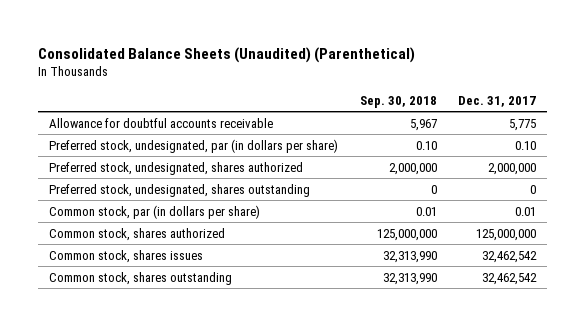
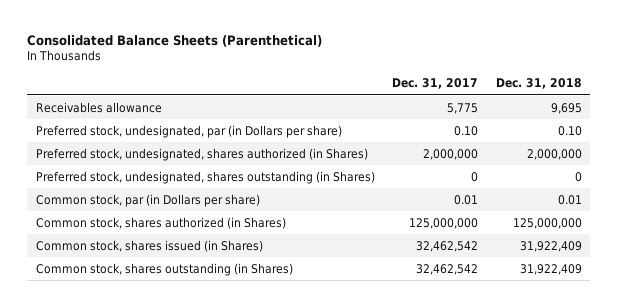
- Consolidated Balance Sheets (Unaudited) (Parenthetical)
+ Consolidated Balance Sheets (Parenthetical)
- | Sep. 30, 2018 | Dec. 31, 2017
+ | Dec. 31, 2017 | Dec. 31, 2018
- Allowance for doubtful accounts receivable | 5,967 | 5,775
- Preferred stock, undesignated, par (in dollars per share) | 0.10 | 0.10
- Preferred stock, undesignated, shares authorized | 2,000,000 | 2,000,000
- Preferred stock, undesignated, shares outstanding | 0 | 0
- Common stock, par (in dollars per share) | 0.01 | 0.01
- Common stock, shares authorized | 125,000,000 | 125,000,000
- Common stock, shares issues | 32,313,990 | 32,462,542
- Common stock, shares outstanding | 32,313,990 | 32,462,542
+ Receivables allowance | 5,775 | 9,695
+ Preferred stock, undesignated, par (in Dollars per share) | 0.10 | 0.10
+ Preferred stock, undesignated, shares authorized (in Shares) | 2,000,000 | 2,000,000
+ Preferred stock, undesignated, shares outstanding (in Shares) | 0 | 0
+ Common stock, par (in Dollars per share) | 0.01 | 0.01
+ Common stock, shares authorized (in Shares) | 125,000,000 | 125,000,000
+ Common stock, shares issued (in Shares) | 32,462,542 | 31,922,409
+ Common stock, shares outstanding (in Shares) | 32,462,542 | 31,922,409

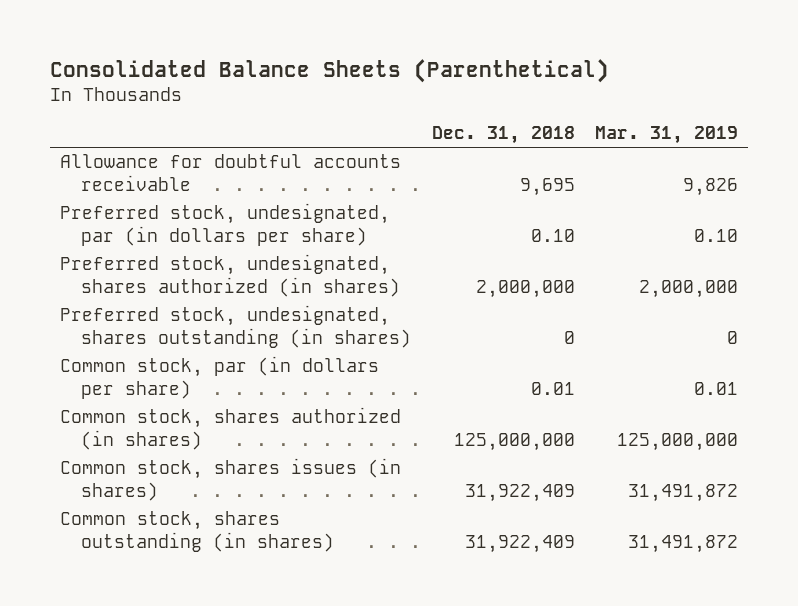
- | Dec. 31, 2017 | Dec. 31, 2018
+ | Dec. 31, 2018 | Mar. 31, 2019
- Receivables allowance | 5,775 | 9,695
- Preferred stock, undesignated, par (in Dollars per share) | 0.10 | 0.10
- Preferred stock, undesignated, shares authorized (in Shares) | 2,000,000 | 2,000,000
- Preferred stock, undesignated, shares outstanding (in Shares) | 0 | 0
- Common stock, par (in Dollars per share) | 0.01 | 0.01
- Common stock, shares authorized (in Shares) | 125,000,000 | 125,000,000
- Common stock, shares issued (in Shares) | 32,462,542 | 31,922,409
- Common stock, shares outstanding (in Shares) | 32,462,542 | 31,922,409
+ Allowance for doubtful accounts receivable | 9,695 | 9,826
+ Preferred stock, undesignated, par (in dollars per share) | 0.10 | 0.10
+ Preferred stock, undesignated, shares authorized (in shares) | 2,000,000 | 2,000,000
+ Preferred stock, undesignated, shares outstanding (in shares) | 0 | 0
+ Common stock, par (in dollars per share) | 0.01 | 0.01
+ Common stock, shares authorized (in shares) | 125,000,000 | 125,000,000
+ Common stock, shares issues (in shares) | 31,922,409 | 31,491,872
+ Common stock, shares outstanding (in shares) | 31,922,409 | 31,491,872

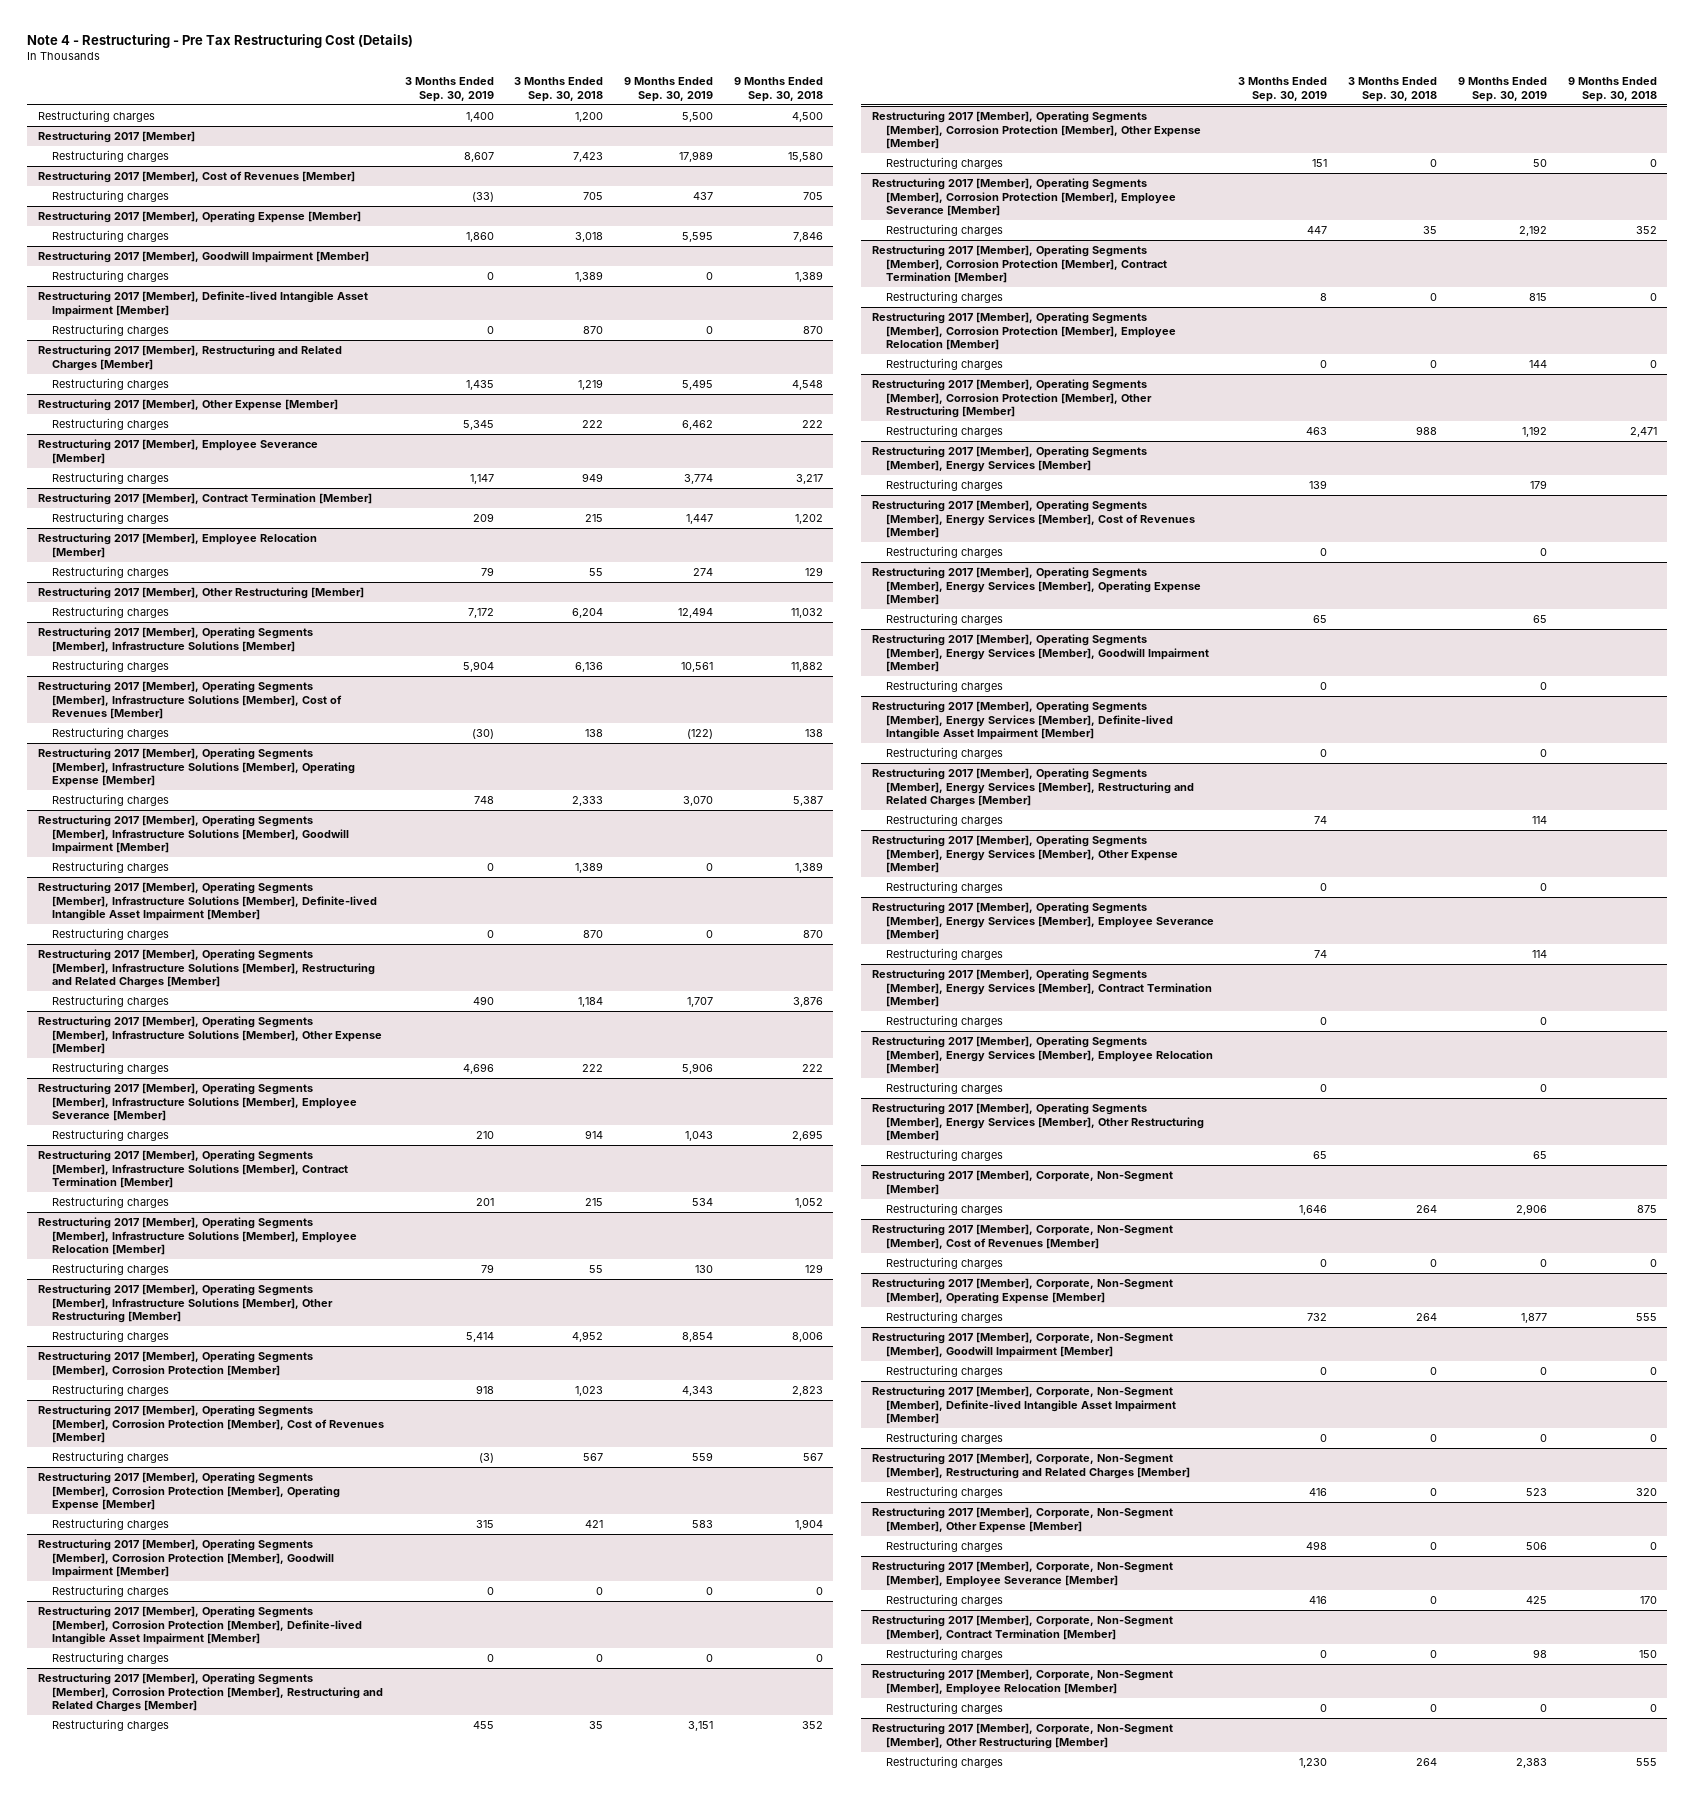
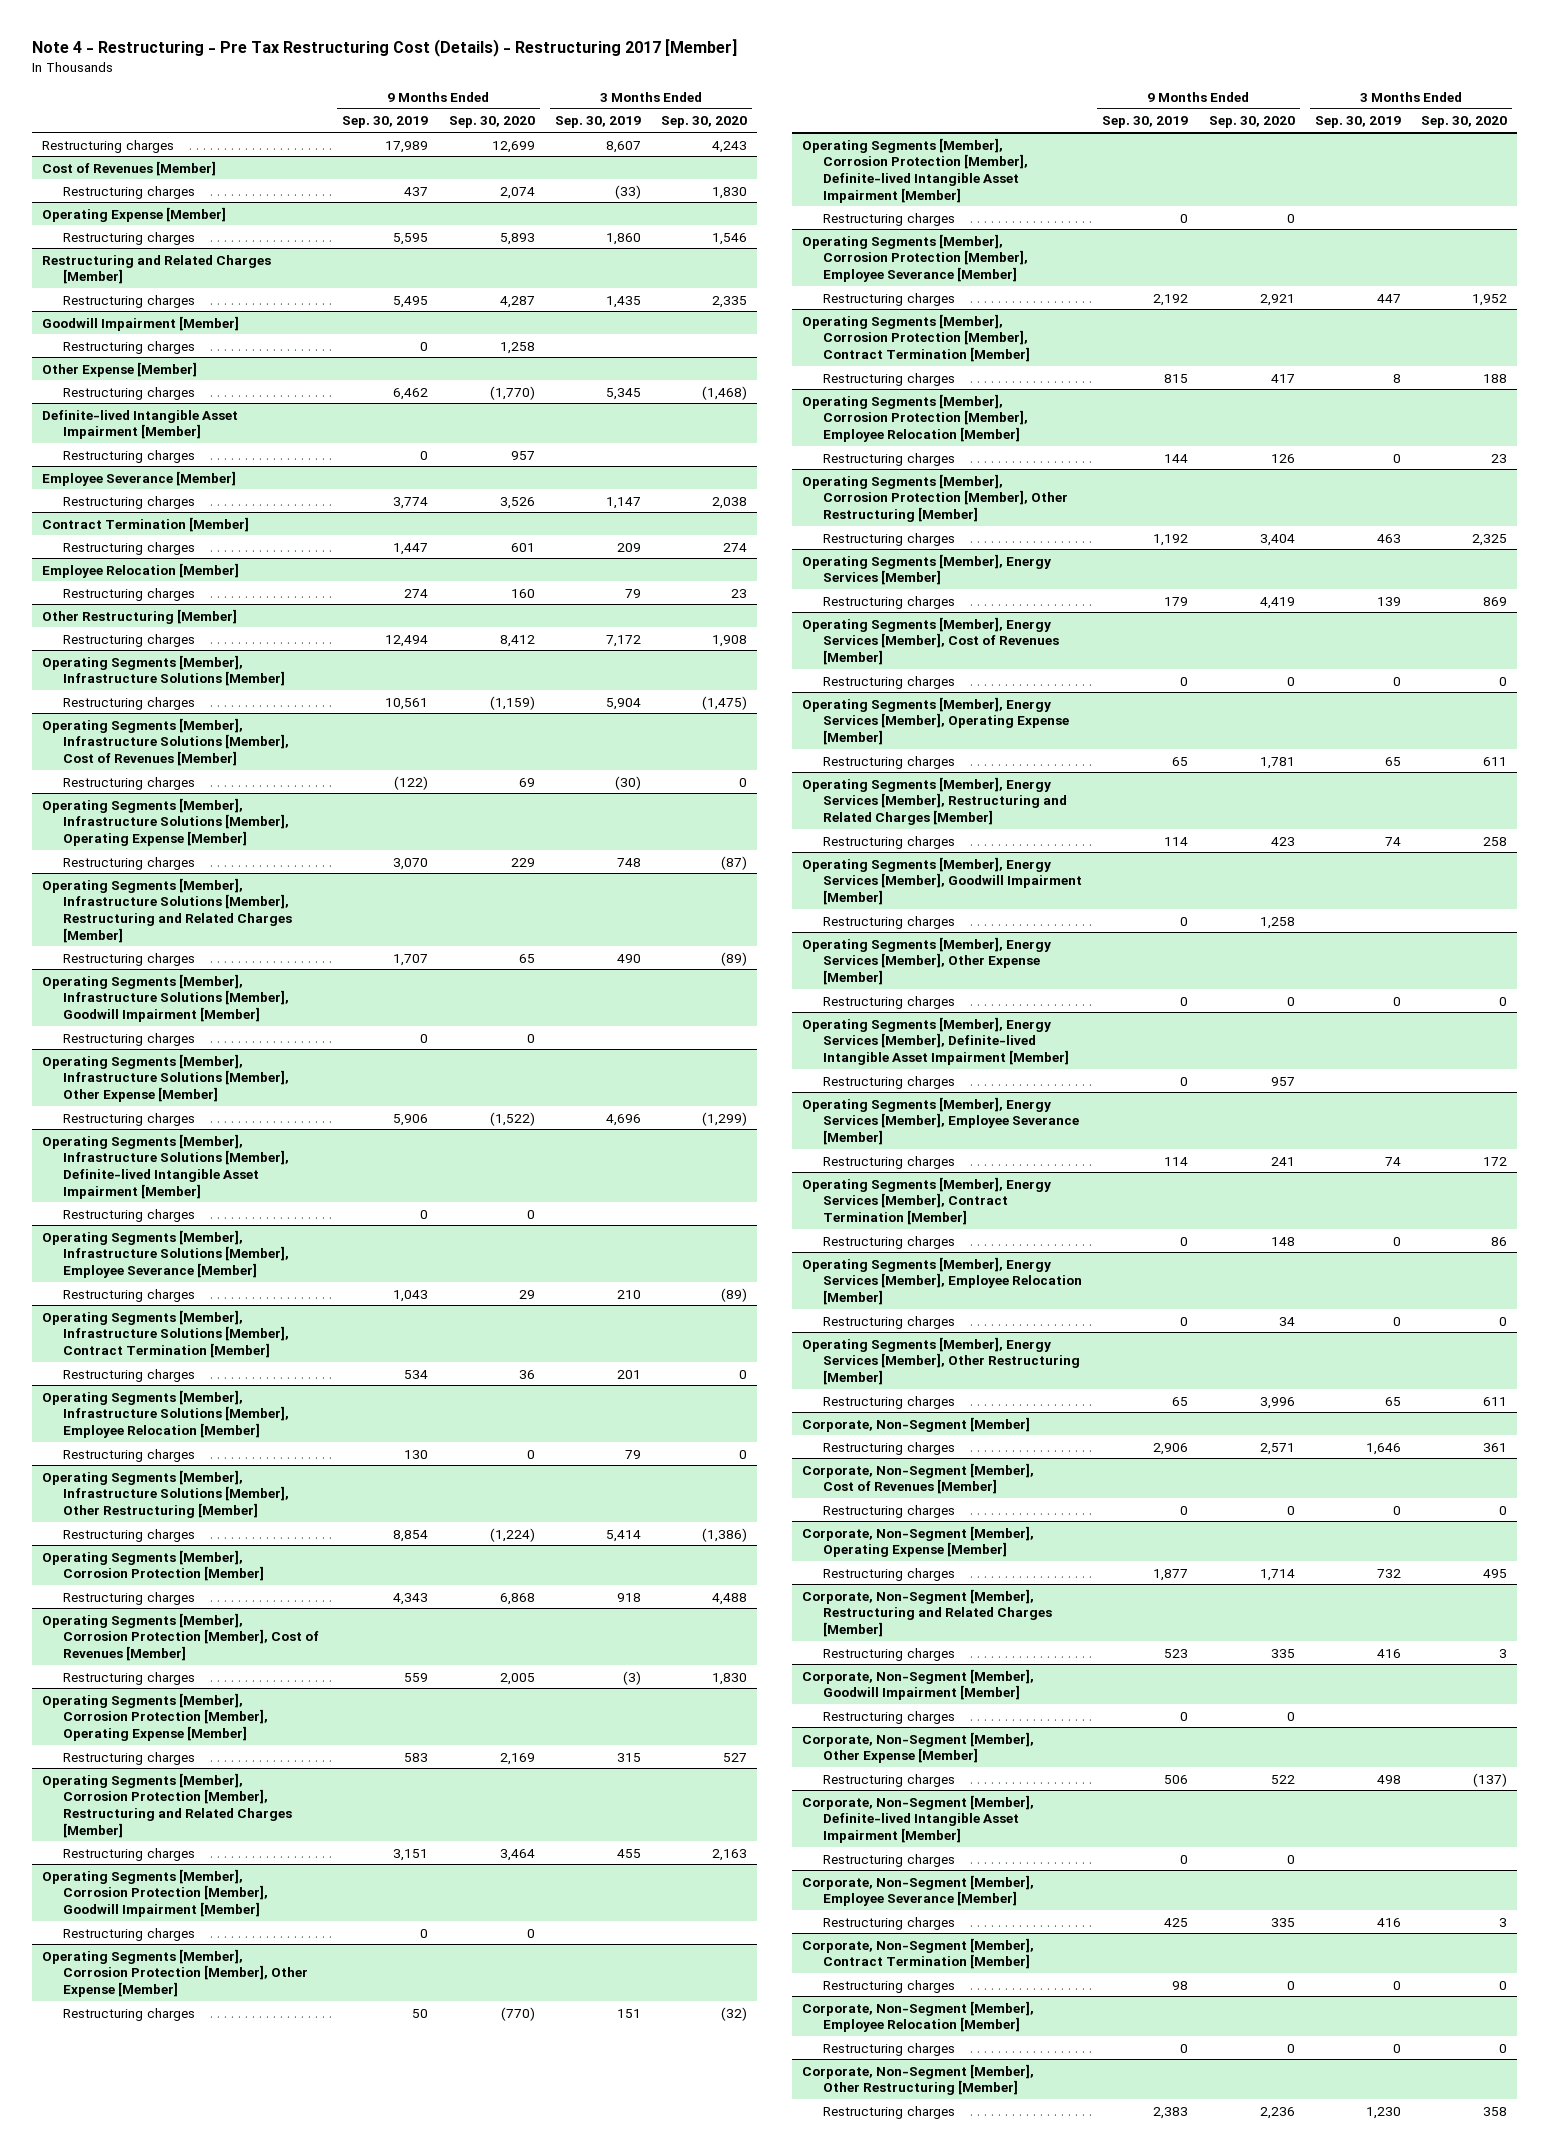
- Note 4 - Restructuring - Pre Tax Restructuring Cost (Details)
+ Note 4 - Restructuring - Pre Tax Restructuring Cost (Details) - Restructuring 2017 [Member]
- | 3 Months Ended Sep. 30, 2019 | 3 Months Ended Sep. 30, 2018 | 9 Months Ended Sep. 30, 2019 | 9 Months Ended Sep. 30, 2018
+ | 9 Months Ended Sep. 30, 2019 | 9 Months Ended Sep. 30, 2020 | 3 Months Ended Sep. 30, 2019 | 3 Months Ended Sep. 30, 2020
- Restructuring charges | 1,400 | 1,200 | 5,500 | 4,500
- Restructuring 2017 [Member]
- Restructuring 2017 [Member], Cost of Revenues [Member]
+ Cost of Revenues [Member]
- Restructuring 2017 [Member], Operating Expense [Member]
+ Operating Expense [Member]
- Restructuring 2017 [Member], Goodwill Impairment [Member]
- Restructuring charges | 0 | 1,389 | 0 | 1,389
- Restructuring 2017 [Member], Definite-lived Intangible Asset Impairment [Member]
- Restructuring charges | 0 | 870 | 0 | 870
- Restructuring 2017 [Member], Restructuring and Related Charges [Member]
+ Restructuring and Related Charges [Member]
- Restructuring 2017 [Member], Other Expense [Member]
+ Goodwill Impairment [Member]
+ Restructuring charges | 0 | 1,258 | |
+ Other Expense [Member]
- Restructuring 2017 [Member], Employee Severance [Member]
+ Definite-lived Intangible Asset Impairment [Member]
+ Restructuring charges | 0 | 957 | |
+ Employee Severance [Member]
- Restructuring 2017 [Member], Contract Termination [Member]
+ Contract Termination [Member]
- Restructuring 2017 [Member], Employee Relocation [Member]
+ Employee Relocation [Member]
- Restructuring 2017 [Member], Other Restructuring [Member]
+ Other Restructuring [Member]
- Restructuring 2017 [Member], Operating Segments [Member], Infrastructure Solutions [Member]
+ Operating Segments [Member], Infrastructure Solutions [Member]
- Restructuring 2017 [Member], Operating Segments [Member], Infrastructure Solutions [Member], Cost of Revenues [Member]
+ Operating Segments [Member], Infrastructure Solutions [Member], Cost of Revenues [Member]
- Restructuring 2017 [Member], Operating Segments [Member], Infrastructure Solutions [Member], Operating Expense [Member]
+ Operating Segments [Member], Infrastructure Solutions [Member], Operating Expense [Member]
- Restructuring 2017 [Member], Operating Segments [Member], Infrastructure Solutions [Member], Goodwill Impairment [Member]
- Restructuring charges | 0 | 1,389 | 0 | 1,389
- Restructuring 2017 [Member], Operating Segments [Member], Infrastructure Solutions [Member], Definite-lived Intangible Asset Impairment [Member]
- Restructuring charges | 0 | 870 | 0 | 870
- Restructuring 2017 [Member], Operating Segments [Member], Infrastructure Solutions [Member], Restructuring and Related Charges [Member]
+ Operating Segments [Member], Infrastructure Solutions [Member], Restructuring and Related Charges [Member]
- Restructuring 2017 [Member], Operating Segments [Member], Infrastructure Solutions [Member], Other Expense [Member]
+ Operating Segments [Member], Infrastructure Solutions [Member], Goodwill Impairment [Member]
+ Restructuring charges | 0 | 0 | |
+ Operating Segments [Member], Infrastructure Solutions [Member], Other Expense [Member]
- Restructuring 2017 [Member], Operating Segments [Member], Infrastructure Solutions [Member], Employee Severance [Member]
+ Operating Segments [Member], Infrastructure Solutions [Member], Definite-lived Intangible Asset Impairment [Member]
+ Restructuring charges | 0 | 0 | |
+ Operating Segments [Member], Infrastructure Solutions [Member], Employee Severance [Member]
- Restructuring 2017 [Member], Operating Segments [Member], Infrastructure Solutions [Member], Contract Termination [Member]
+ Operating Segments [Member], Infrastructure Solutions [Member], Contract Termination [Member]
- Restructuring 2017 [Member], Operating Segments [Member], Infrastructure Solutions [Member], Employee Relocation [Member]
+ Operating Segments [Member], Infrastructure Solutions [Member], Employee Relocation [Member]
- Restructuring 2017 [Member], Operating Segments [Member], Infrastructure Solutions [Member], Other Restructuring [Member]
+ Operating Segments [Member], Infrastructure Solutions [Member], Other Restructuring [Member]
- Restructuring 2017 [Member], Operating Segments [Member], Corrosion Protection [Member]
+ Operating Segments [Member], Corrosion Protection [Member]
- Restructuring 2017 [Member], Operating Segments [Member], Corrosion Protection [Member], Cost of Revenues [Member]
+ Operating Segments [Member], Corrosion Protection [Member], Cost of Revenues [Member]
- Restructuring 2017 [Member], Operating Segments [Member], Corrosion Protection [Member], Operating Expense [Member]
+ Operating Segments [Member], Corrosion Protection [Member], Operating Expense [Member]
- Restructuring 2017 [Member], Operating Segments [Member], Corrosion Protection [Member], Goodwill Impairment [Member]
- Restructuring charges | 0 | 0 | 0 | 0
- Restructuring 2017 [Member], Operating Segments [Member], Corrosion Protection [Member], Definite-lived Intangible Asset Impairment [Member]
- Restructuring charges | 0 | 0 | 0 | 0
- Restructuring 2017 [Member], Operating Segments [Member], Corrosion Protection [Member], Restructuring and Related Charges [Member]
+ Operating Segments [Member], Corrosion Protection [Member], Restructuring and Related Charges [Member]
- Restructuring 2017 [Member], Operating Segments [Member], Corrosion Protection [Member], Other Expense [Member]
+ Operating Segments [Member], Corrosion Protection [Member], Goodwill Impairment [Member]
+ Restructuring charges | 0 | 0 | |
+ Operating Segments [Member], Corrosion Protection [Member], Other Expense [Member]
- Restructuring 2017 [Member], Operating Segments [Member], Corrosion Protection [Member], Employee Severance [Member]
+ Operating Segments [Member], Corrosion Protection [Member], Definite-lived Intangible Asset Impairment [Member]
+ Restructuring charges | 0 | 0 | |
+ Operating Segments [Member], Corrosion Protection [Member], Employee Severance [Member]
- Restructuring 2017 [Member], Operating Segments [Member], Corrosion Protection [Member], Contract Termination [Member]
+ Operating Segments [Member], Corrosion Protection [Member], Contract Termination [Member]
- Restructuring 2017 [Member], Operating Segments [Member], Corrosion Protection [Member], Employee Relocation [Member]
+ Operating Segments [Member], Corrosion Protection [Member], Employee Relocation [Member]
- Restructuring 2017 [Member], Operating Segments [Member], Corrosion Protection [Member], Other Restructuring [Member]
+ Operating Segments [Member], Corrosion Protection [Member], Other Restructuring [Member]
- Restructuring 2017 [Member], Operating Segments [Member], Energy Services [Member]
+ Operating Segments [Member], Energy Services [Member]
- Restructuring 2017 [Member], Operating Segments [Member], Energy Services [Member], Cost of Revenues [Member]
+ Operating Segments [Member], Energy Services [Member], Cost of Revenues [Member]
- Restructuring 2017 [Member], Operating Segments [Member], Energy Services [Member], Operating Expense [Member]
+ Operating Segments [Member], Energy Services [Member], Operating Expense [Member]
- Restructuring 2017 [Member], Operating Segments [Member], Energy Services [Member], Goodwill Impairment [Member]
- Restructuring charges | 0 | | 0 |
- Restructuring 2017 [Member], Operating Segments [Member], Energy Services [Member], Definite-lived Intangible Asset Impairment [Member]
- Restructuring charges | 0 | | 0 |
- Restructuring 2017 [Member], Operating Segments [Member], Energy Services [Member], Restructuring and Related Charges [Member]
+ Operating Segments [Member], Energy Services [Member], Restructuring and Related Charges [Member]
- Restructuring 2017 [Member], Operating Segments [Member], Energy Services [Member], Other Expense [Member]
+ Operating Segments [Member], Energy Services [Member], Goodwill Impairment [Member]
+ Restructuring charges | 0 | 1,258 | |
+ Operating Segments [Member], Energy Services [Member], Other Expense [Member]
- Restructuring 2017 [Member], Operating Segments [Member], Energy Services [Member], Employee Severance [Member]
+ Operating Segments [Member], Energy Services [Member], Definite-lived Intangible Asset Impairment [Member]
+ Restructuring charges | 0 | 957 | |
+ Operating Segments [Member], Energy Services [Member], Employee Severance [Member]
- Restructuring 2017 [Member], Operating Segments [Member], Energy Services [Member], Contract Termination [Member]
+ Operating Segments [Member], Energy Services [Member], Contract Termination [Member]
- Restructuring 2017 [Member], Operating Segments [Member], Energy Services [Member], Employee Relocation [Member]
+ Operating Segments [Member], Energy Services [Member], Employee Relocation [Member]
- Restructuring 2017 [Member], Operating Segments [Member], Energy Services [Member], Other Restructuring [Member]
+ Operating Segments [Member], Energy Services [Member], Other Restructuring [Member]
- Restructuring 2017 [Member], Corporate, Non-Segment [Member]
+ Corporate, Non-Segment [Member]
- Restructuring 2017 [Member], Corporate, Non-Segment [Member], Cost of Revenues [Member]
+ Corporate, Non-Segment [Member], Cost of Revenues [Member]
- Restructuring 2017 [Member], Corporate, Non-Segment [Member], Operating Expense [Member]
+ Corporate, Non-Segment [Member], Operating Expense [Member]
- Restructuring 2017 [Member], Corporate, Non-Segment [Member], Goodwill Impairment [Member]
- Restructuring charges | 0 | 0 | 0 | 0
- Restructuring 2017 [Member], Corporate, Non-Segment [Member], Definite-lived Intangible Asset Impairment [Member]
- Restructuring charges | 0 | 0 | 0 | 0
- Restructuring 2017 [Member], Corporate, Non-Segment [Member], Restructuring and Related Charges [Member]
+ Corporate, Non-Segment [Member], Restructuring and Related Charges [Member]
- Restructuring 2017 [Member], Corporate, Non-Segment [Member], Other Expense [Member]
+ Corporate, Non-Segment [Member], Goodwill Impairment [Member]
+ Restructuring charges | 0 | 0 | |
+ Corporate, Non-Segment [Member], Other Expense [Member]
- Restructuring 2017 [Member], Corporate, Non-Segment [Member], Employee Severance [Member]
+ Corporate, Non-Segment [Member], Definite-lived Intangible Asset Impairment [Member]
+ Restructuring charges | 0 | 0 | |
+ Corporate, Non-Segment [Member], Employee Severance [Member]
- Restructuring 2017 [Member], Corporate, Non-Segment [Member], Contract Termination [Member]
+ Corporate, Non-Segment [Member], Contract Termination [Member]
- Restructuring 2017 [Member], Corporate, Non-Segment [Member], Employee Relocation [Member]
+ Corporate, Non-Segment [Member], Employee Relocation [Member]
- Restructuring 2017 [Member], Corporate, Non-Segment [Member], Other Restructuring [Member]
+ Corporate, Non-Segment [Member], Other Restructuring [Member]

